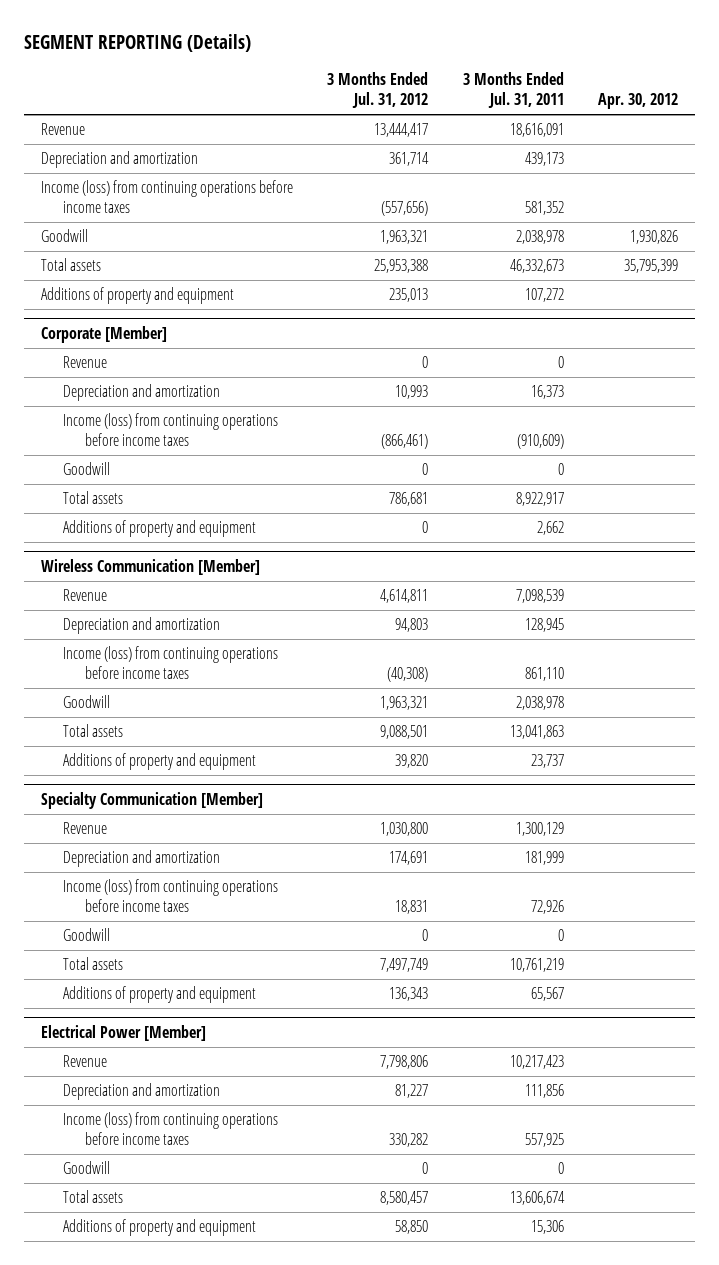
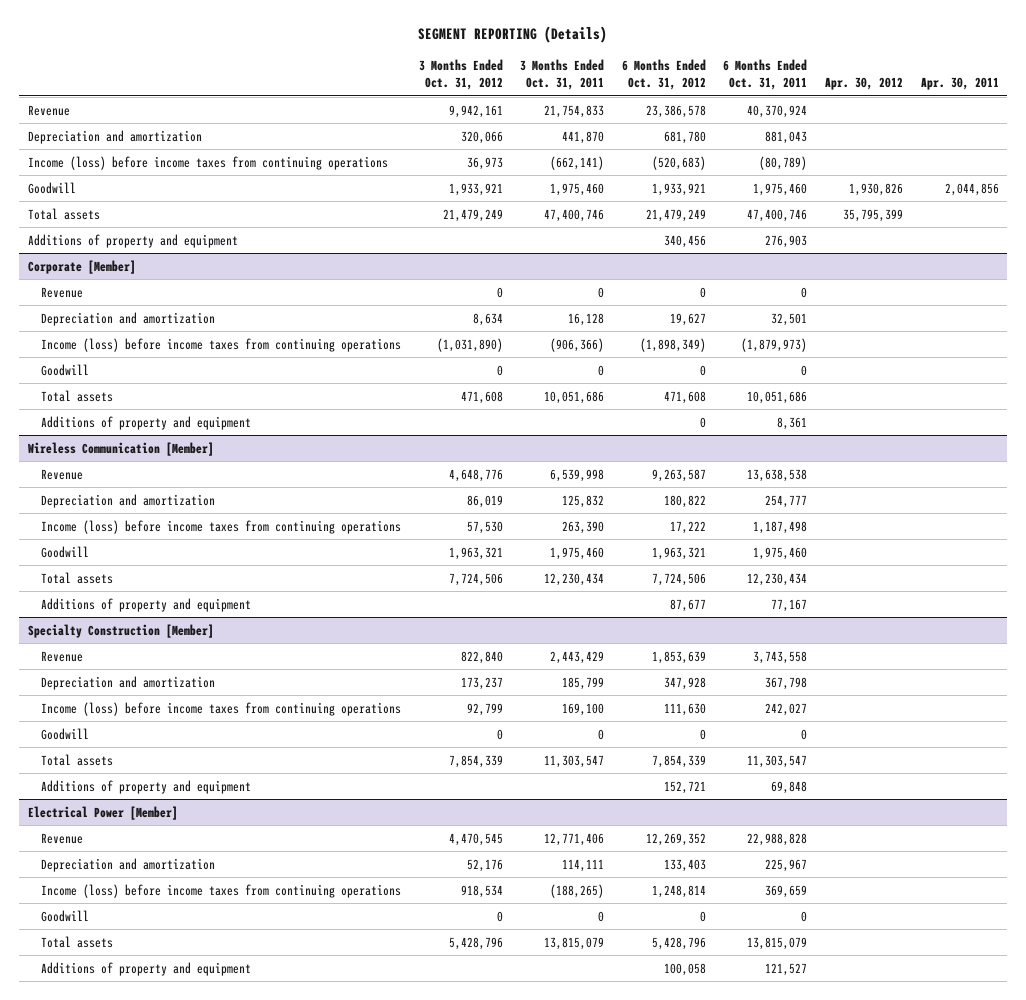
- | 3 Months Ended Jul. 31, 2012 | 3 Months Ended Jul. 31, 2011 | Apr. 30, 2012
+ | 3 Months Ended Oct. 31, 2012 | 3 Months Ended Oct. 31, 2011 | 6 Months Ended Oct. 31, 2012 | 6 Months Ended Oct. 31, 2011 | Apr. 30, 2012 | Apr. 30, 2011
- Income (loss) from continuing operations before income taxes | (557,656) | 581,352 |
+ Income (loss) before income taxes from continuing operations | 36,973 | (662,141) | (520,683) | (80,789) | |
@ Corporate [Member]
- Income (loss) from continuing operations before income taxes | (866,461) | (910,609) |
+ Income (loss) before income taxes from continuing operations | (1,031,890) | (906,366) | (1,898,349) | (1,879,973) | |
@ Wireless Communication [Member]
- Income (loss) from continuing operations before income taxes | (40,308) | 861,110 |
+ Income (loss) before income taxes from continuing operations | 57,530 | 263,390 | 17,222 | 1,187,498 | |
- Specialty Communication [Member]
- Revenue | 1,030,800 | 1,300,129 |
- Depreciation and amortization | 174,691 | 181,999 |
- Income (loss) from continuing operations before income taxes | 18,831 | 72,926 |
- Goodwill | 0 | 0 |
- Total assets | 7,497,749 | 10,761,219 |
- Additions of property and equipment | 136,343 | 65,567 |
+ Specialty Construction [Member]
+ Revenue | 822,840 | 2,443,429 | 1,853,639 | 3,743,558 | |
+ Depreciation and amortization | 173,237 | 185,799 | 347,928 | 367,798 | |
+ Income (loss) before income taxes from continuing operations | 92,799 | 169,100 | 111,630 | 242,027 | |
+ Goodwill | 0 | 0 | 0 | 0 | |
+ Total assets | 7,854,339 | 11,303,547 | 7,854,339 | 11,303,547 | |
+ Additions of property and equipment | | | 152,721 | 69,848 | |
@ Electrical Power [Member]
- Income (loss) from continuing operations before income taxes | 330,282 | 557,925 |
+ Income (loss) before income taxes from continuing operations | 918,534 | (188,265) | 1,248,814 | 369,659 | |

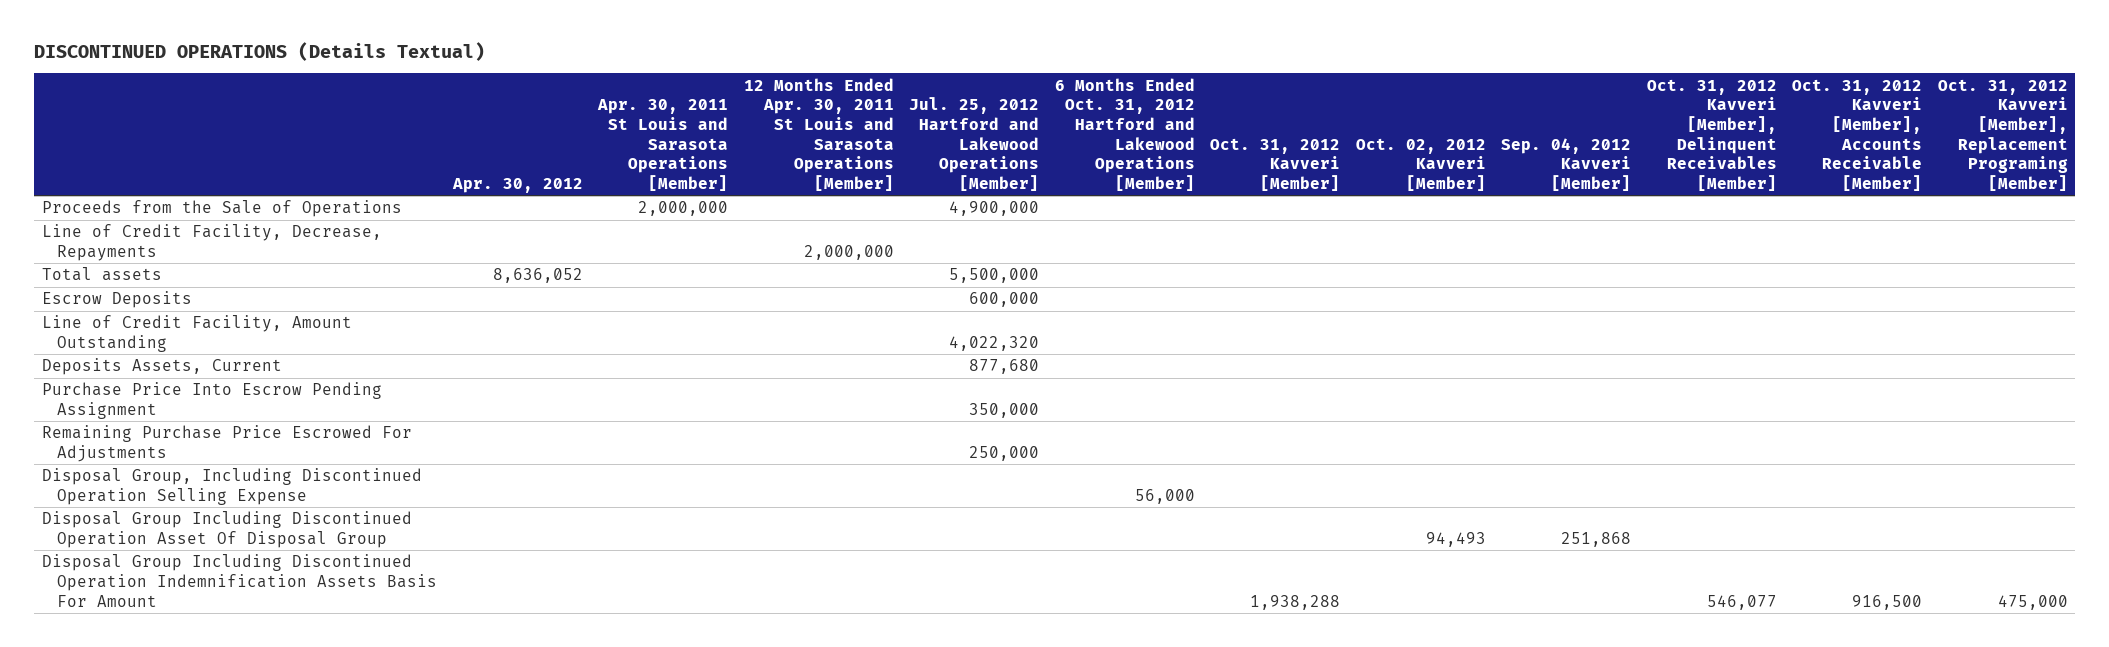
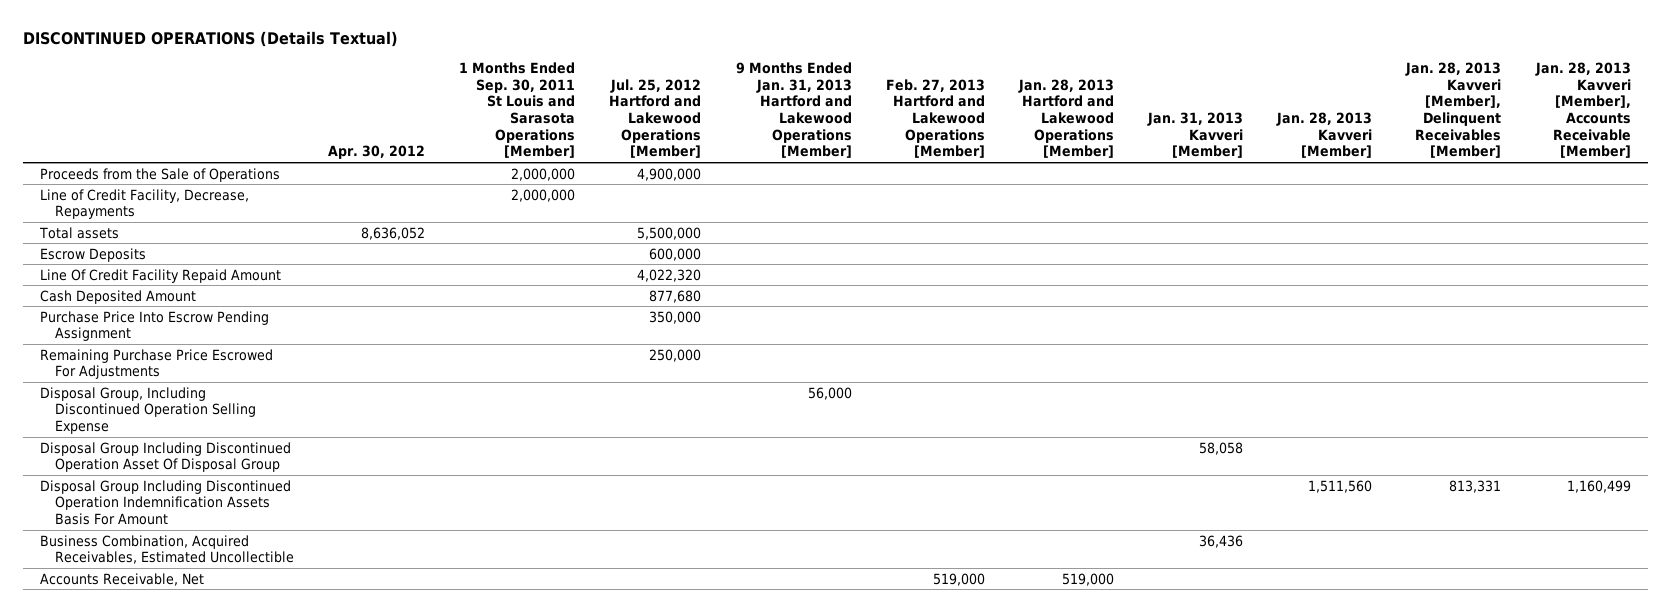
- | Apr. 30, 2012 | Apr. 30, 2011 St Louis and Sarasota Operations [Member] | 12 Months Ended Apr. 30, 2011 St Louis and Sarasota Operations [Member] | Jul. 25, 2012 Hartford and Lakewood Operations [Member] | 6 Months Ended Oct. 31, 2012 Hartford and Lakewood Operations [Member] | Oct. 31, 2012 Kavveri [Member] | Oct. 02, 2012 Kavveri [Member] | Sep. 04, 2012 Kavveri [Member] | Oct. 31, 2012 Kavveri [Member], Delinquent Receivables [Member] | Oct. 31, 2012 Kavveri [Member], Accounts Receivable [Member] | Oct. 31, 2012 Kavveri [Member], Replacement Programing [Member]
+ | Apr. 30, 2012 | 1 Months Ended Sep. 30, 2011 St Louis and Sarasota Operations [Member] | Jul. 25, 2012 Hartford and Lakewood Operations [Member] | 9 Months Ended Jan. 31, 2013 Hartford and Lakewood Operations [Member] | Feb. 27, 2013 Hartford and Lakewood Operations [Member] | Jan. 28, 2013 Hartford and Lakewood Operations [Member] | Jan. 31, 2013 Kavveri [Member] | Jan. 28, 2013 Kavveri [Member] | Jan. 28, 2013 Kavveri [Member], Delinquent Receivables [Member] | Jan. 28, 2013 Kavveri [Member], Accounts Receivable [Member]
- Line of Credit Facility, Amount Outstanding | | | | 4,022,320 | | | | | | |
- Deposits Assets, Current | | | | 877,680 | | | | | | |
+ Line Of Credit Facility Repaid Amount | | | 4,022,320 | | | | | | |
+ Cash Deposited Amount | | | 877,680 | | | | | | |
+ Business Combination, Acquired Receivables, Estimated Uncollectible | | | | | | | 36,436 | | |
+ Accounts Receivable, Net | | | | | 519,000 | 519,000 | | | |

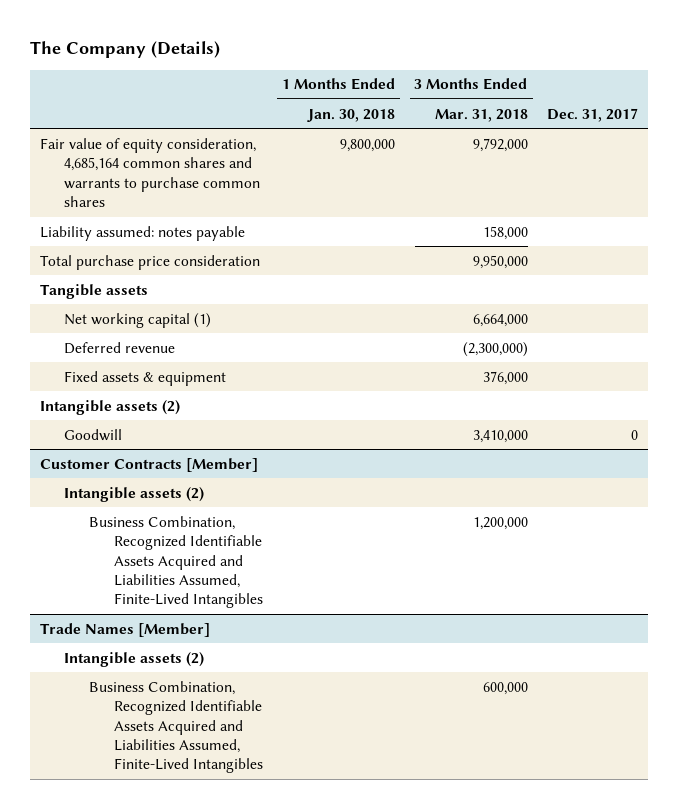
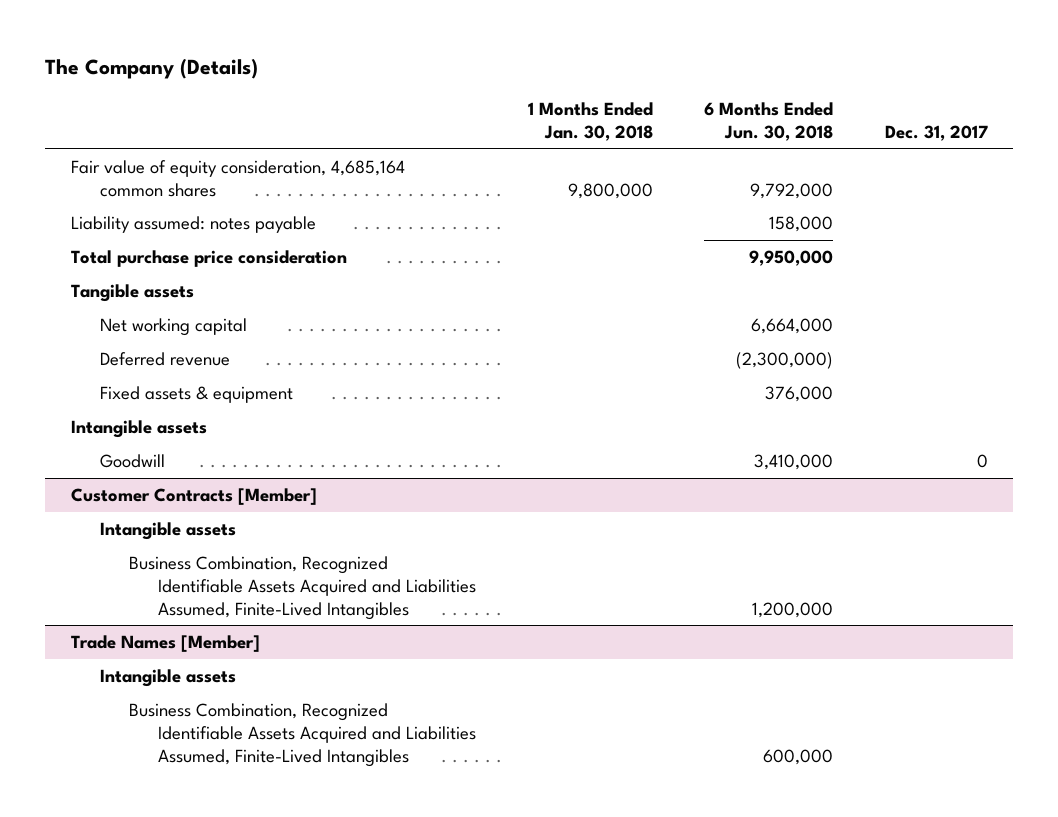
- | 1 Months Ended Jan. 30, 2018 | 3 Months Ended Mar. 31, 2018 | Dec. 31, 2017
+ | 1 Months Ended Jan. 30, 2018 | 6 Months Ended Jun. 30, 2018 | Dec. 31, 2017
- Fair value of equity consideration, 4,685,164 common shares and warrants to purchase common shares | 9,800,000 | 9,792,000 |
+ Fair value of equity consideration, 4,685,164 common shares | 9,800,000 | 9,792,000 |
- Net working capital (1) | | 6,664,000 |
+ Net working capital | | 6,664,000 |
- Intangible assets (2)
+ Intangible assets
@ Customer Contracts [Member]
- Intangible assets (2)
+ Intangible assets
@ Trade Names [Member]
- Intangible assets (2)
+ Intangible assets

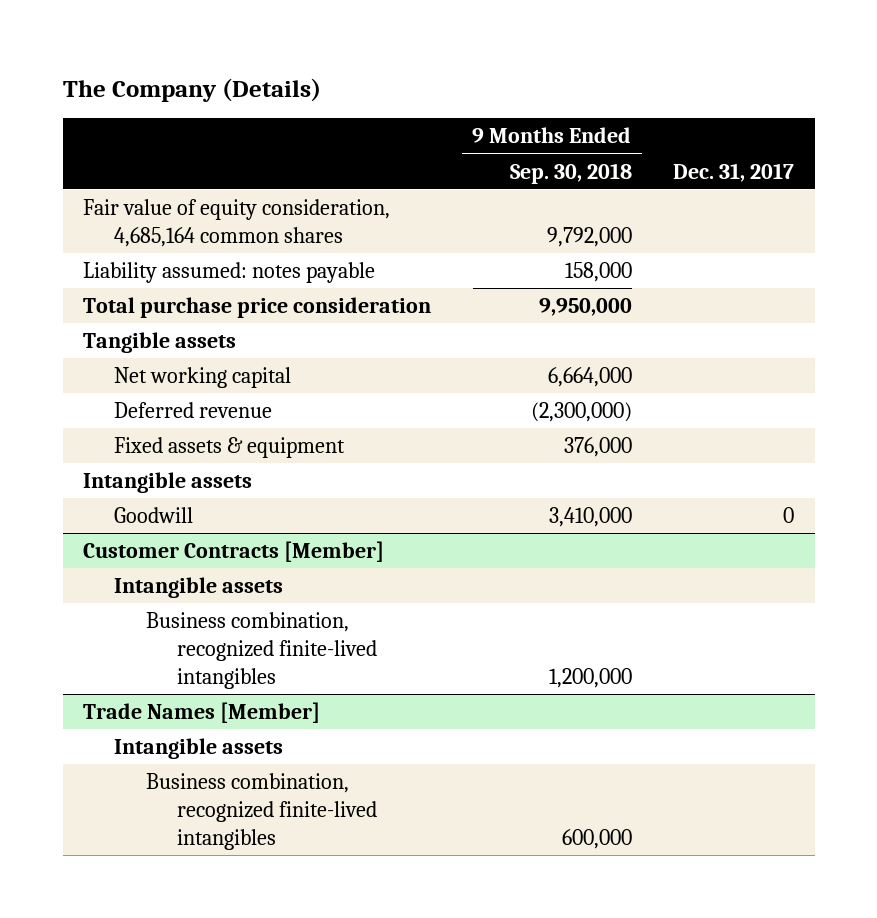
- | 1 Months Ended Jan. 30, 2018 | 6 Months Ended Jun. 30, 2018 | Dec. 31, 2017
+ | 9 Months Ended Sep. 30, 2018 | Dec. 31, 2017
@ Customer Contracts [Member]
- Business Combination, Recognized Identifiable Assets Acquired and Liabilities Assumed, Finite-Lived Intangibles | | 1,200,000 |
+ Business combination, recognized finite-lived intangibles | 1,200,000 |
@ Trade Names [Member]
- Business Combination, Recognized Identifiable Assets Acquired and Liabilities Assumed, Finite-Lived Intangibles | | 600,000 |
+ Business combination, recognized finite-lived intangibles | 600,000 |

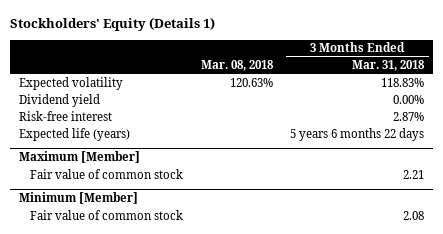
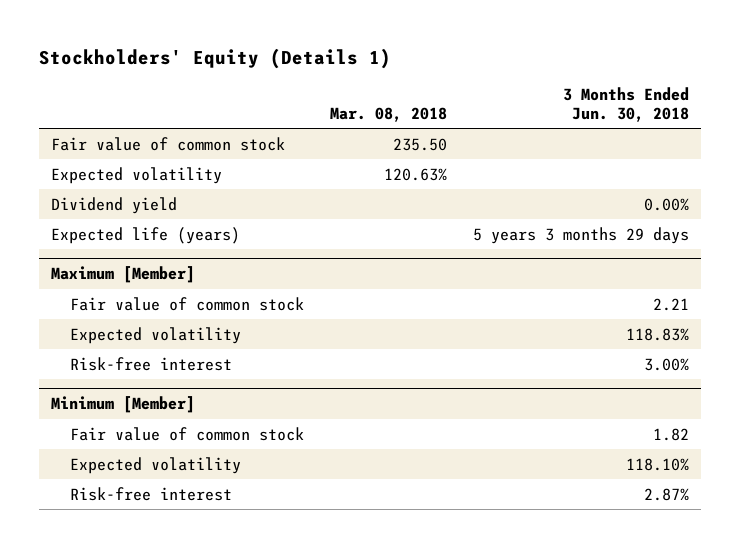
- | Mar. 08, 2018 | 3 Months Ended Mar. 31, 2018
+ | Mar. 08, 2018 | 3 Months Ended Jun. 30, 2018
+ Fair value of common stock | 235.50 |
- Risk-free interest | | 2.87%
@ Maximum [Member]
+ Expected volatility | | 118.83%
+ Risk-free interest | | 3.00%
@ Minimum [Member]
+ Expected volatility | | 118.10%
+ Risk-free interest | | 2.87%

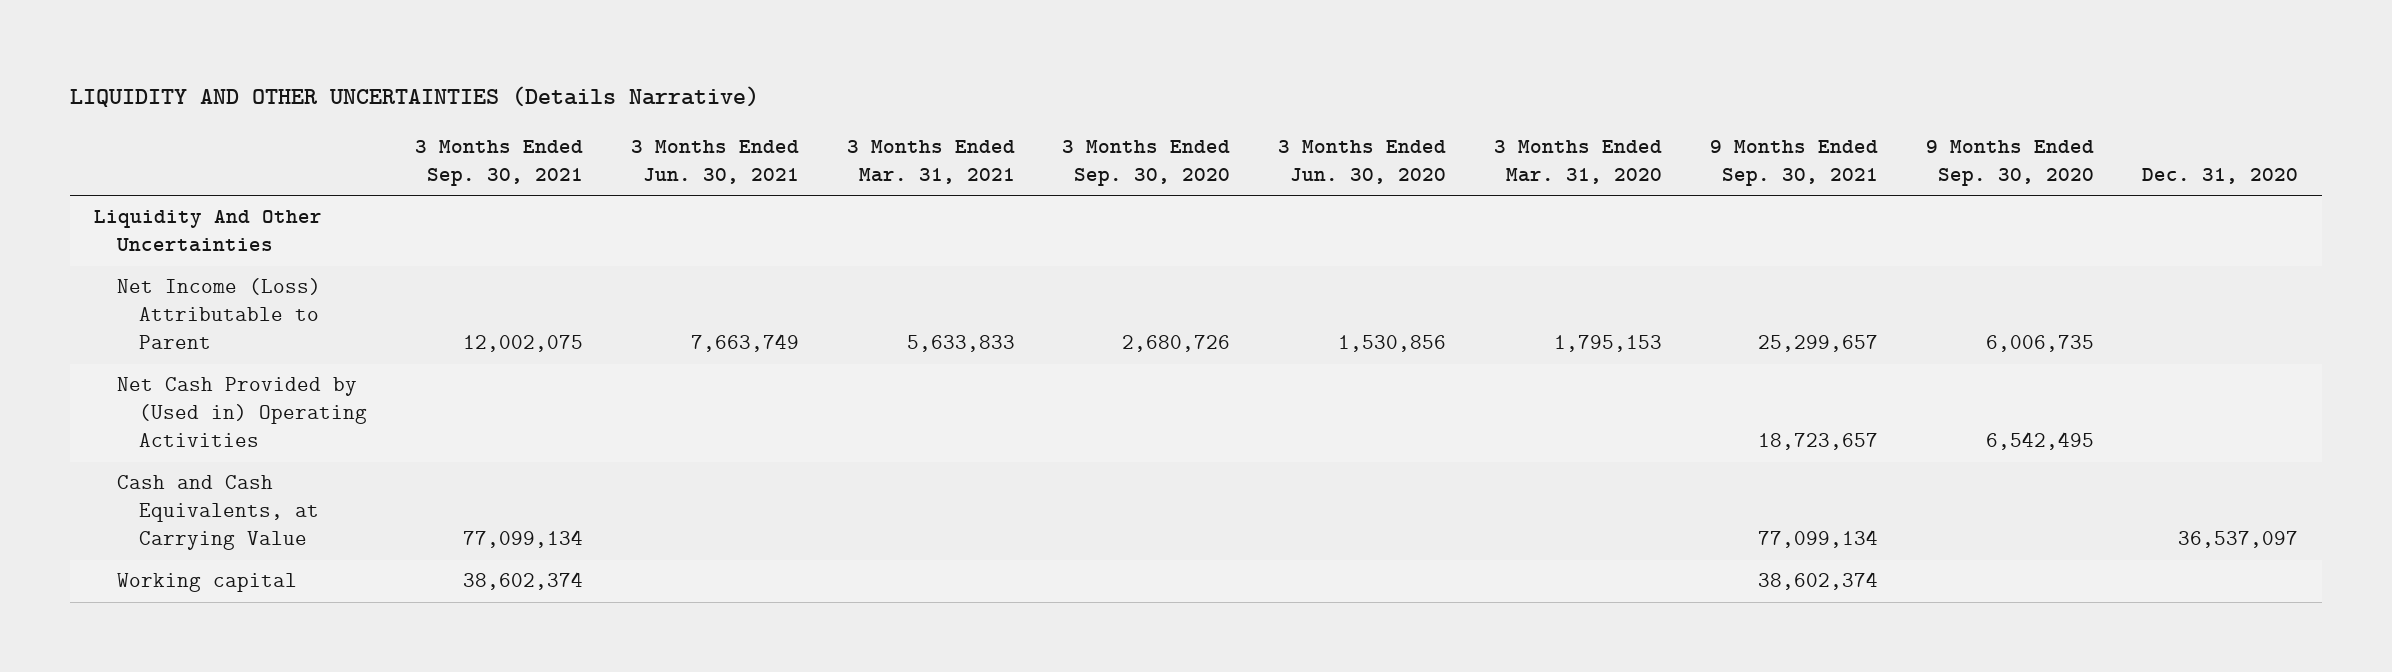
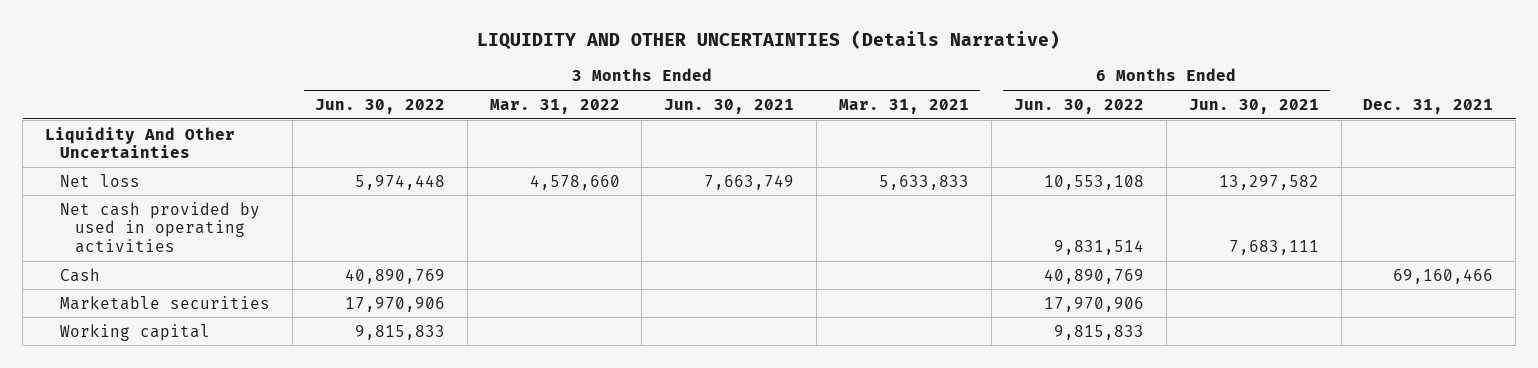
- | 3 Months Ended Sep. 30, 2021 | 3 Months Ended Jun. 30, 2021 | 3 Months Ended Mar. 31, 2021 | 3 Months Ended Sep. 30, 2020 | 3 Months Ended Jun. 30, 2020 | 3 Months Ended Mar. 31, 2020 | 9 Months Ended Sep. 30, 2021 | 9 Months Ended Sep. 30, 2020 | Dec. 31, 2020
+ | 3 Months Ended Jun. 30, 2022 | 3 Months Ended Mar. 31, 2022 | 3 Months Ended Jun. 30, 2021 | 3 Months Ended Mar. 31, 2021 | 6 Months Ended Jun. 30, 2022 | 6 Months Ended Jun. 30, 2021 | Dec. 31, 2021
- Net Income (Loss) Attributable to Parent | 12,002,075 | 7,663,749 | 5,633,833 | 2,680,726 | 1,530,856 | 1,795,153 | 25,299,657 | 6,006,735 |
- Net Cash Provided by (Used in) Operating Activities | | | | | | | 18,723,657 | 6,542,495 |
- Cash and Cash Equivalents, at Carrying Value | 77,099,134 | | | | | | 77,099,134 | | 36,537,097
+ Net loss | 5,974,448 | 4,578,660 | 7,663,749 | 5,633,833 | 10,553,108 | 13,297,582 |
+ Net cash provided by used in operating activities | | | | | 9,831,514 | 7,683,111 |
+ Cash | 40,890,769 | | | | 40,890,769 | | 69,160,466
+ Marketable securities | 17,970,906 | | | | 17,970,906 | |

